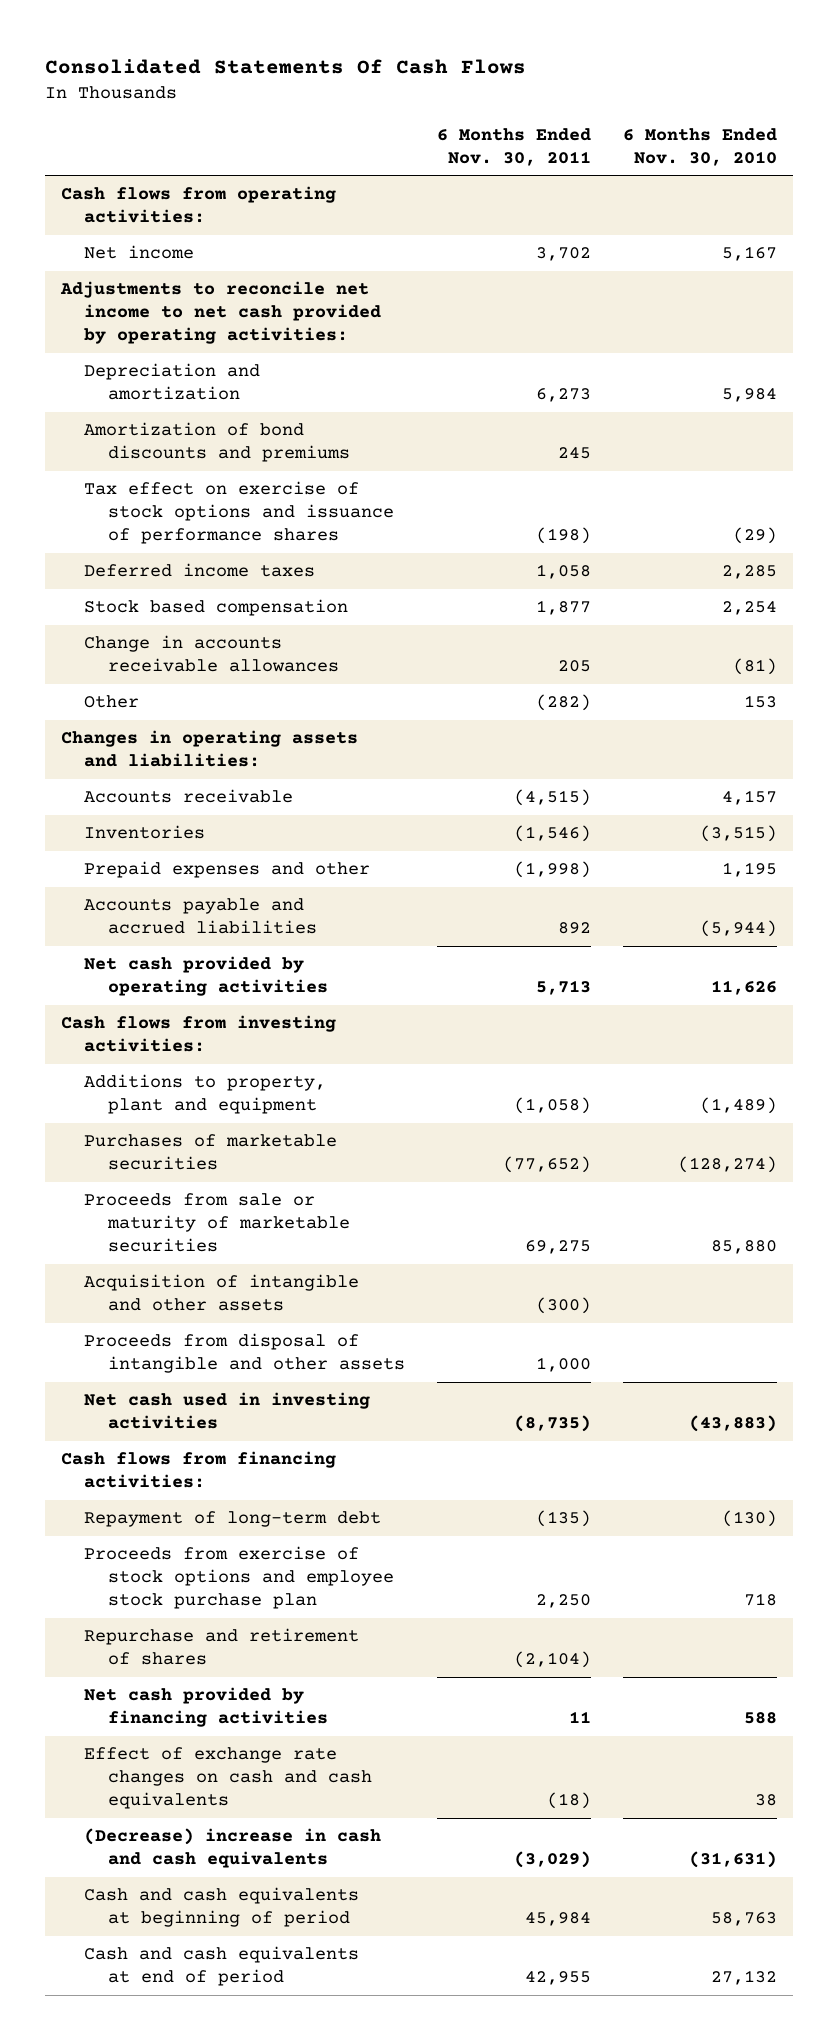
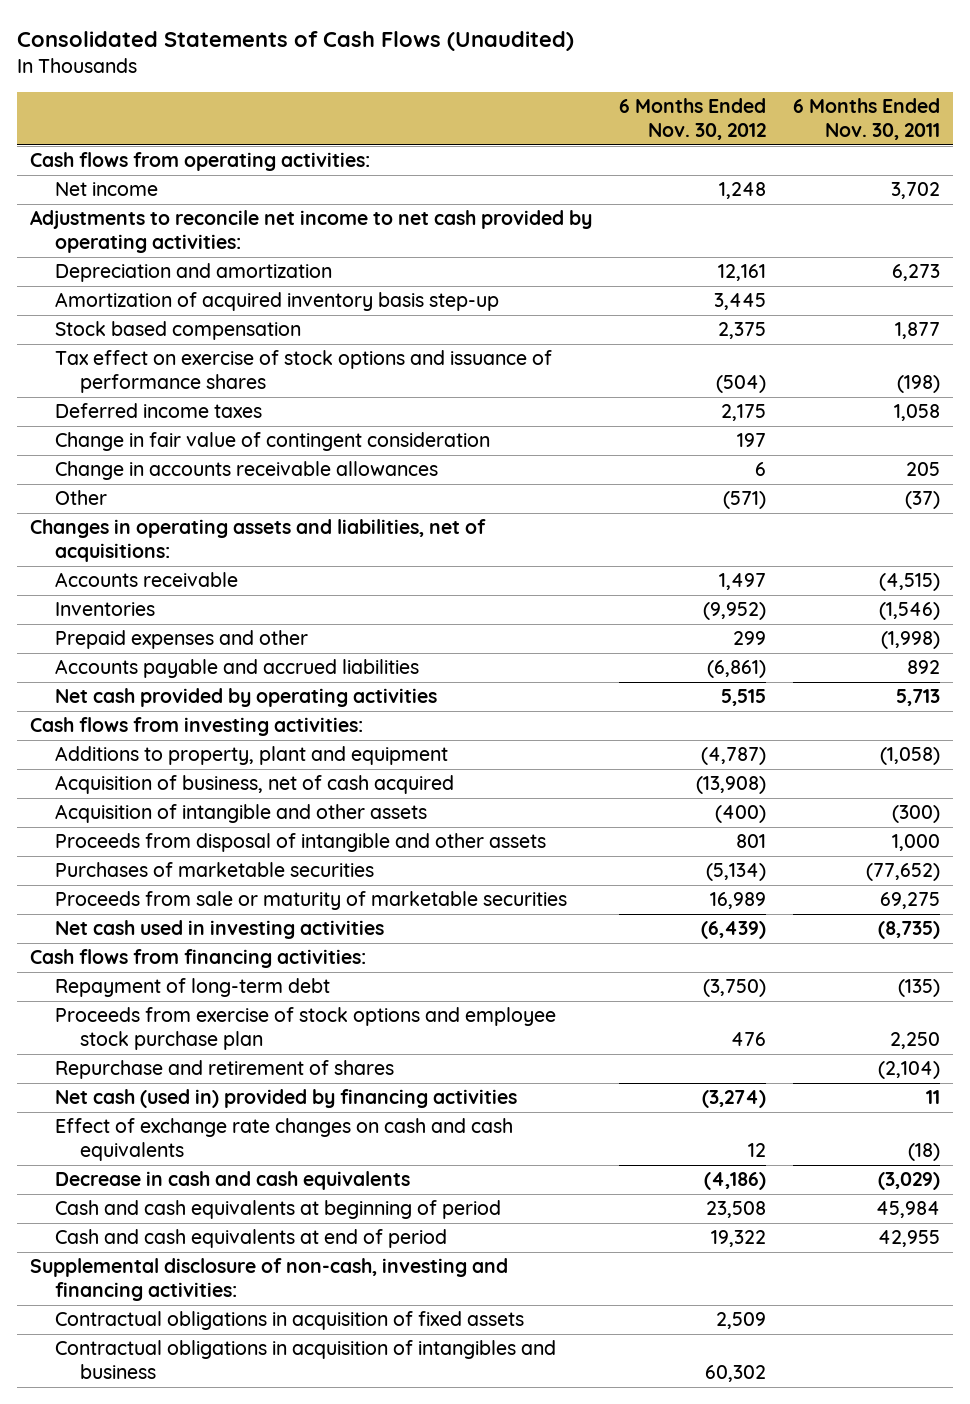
- Consolidated Statements Of Cash Flows
+ Consolidated Statements of Cash Flows (Unaudited)
- | 6 Months Ended Nov. 30, 2011 | 6 Months Ended Nov. 30, 2010
+ | 6 Months Ended Nov. 30, 2012 | 6 Months Ended Nov. 30, 2011
- Amortization of bond discounts and premiums | 245 |
+ Amortization of acquired inventory basis step-up | 3,445 |
moved up: Stock based compensation | 2,375 | 1,877
+ Change in fair value of contingent consideration | 197 |
- Other | (282) | 153
- Changes in operating assets and liabilities:
+ Other | (571) | (37)
+ Changes in operating assets and liabilities, net of acquisitions:
+ Acquisition of business, net of cash acquired | (13,908) |
moved down: Purchases of marketable securities | (5,134) | (77,652)
moved down: Proceeds from sale or maturity of marketable securities | 16,989 | 69,275
- Net cash provided by financing activities | 11 | 588
+ Net cash (used in) provided by financing activities | (3,274) | 11
- (Decrease) increase in cash and cash equivalents | (3,029) | (31,631)
+ Decrease in cash and cash equivalents | (4,186) | (3,029)
+ Supplemental disclosure of non-cash, investing and financing activities:
+ Contractual obligations in acquisition of fixed assets | 2,509 |
+ Contractual obligations in acquisition of intangibles and business | 60,302 |

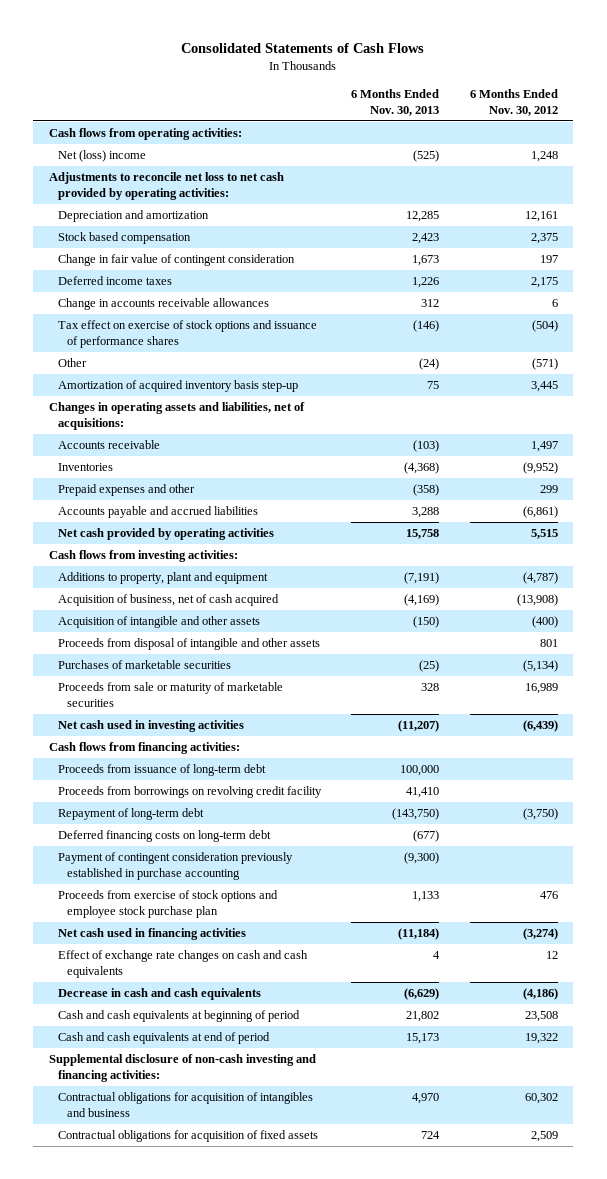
- Consolidated Statements of Cash Flows (Unaudited)
+ Consolidated Statements of Cash Flows
- | 6 Months Ended Nov. 30, 2012 | 6 Months Ended Nov. 30, 2011
+ | 6 Months Ended Nov. 30, 2013 | 6 Months Ended Nov. 30, 2012
- Net income | 1,248 | 3,702
- Adjustments to reconcile net income to net cash provided by operating activities:
+ Net (loss) income | (525) | 1,248
+ Adjustments to reconcile net loss to net cash provided by operating activities:
moved down: Deferred income taxes | 1,226 | 2,175
moved down: Tax effect on exercise of stock options and issuance of performance shares | (146) | (504)
moved down: Amortization of acquired inventory basis step-up | 75 | 3,445
+ Proceeds from issuance of long-term debt | 100,000 |
+ Proceeds from borrowings on revolving credit facility | 41,410 |
+ Deferred financing costs on long-term debt | (677) |
+ Payment of contingent consideration previously established in purchase accounting | (9,300) |
- Repurchase and retirement of shares | | (2,104)
- Net cash (used in) provided by financing activities | (3,274) | 11
+ Net cash used in financing activities | (11,184) | (3,274)
- Supplemental disclosure of non-cash, investing and financing activities:
- Contractual obligations in acquisition of fixed assets | 2,509 |
- Contractual obligations in acquisition of intangibles and business | 60,302 |
+ Supplemental disclosure of non-cash investing and financing activities:
+ Contractual obligations for acquisition of intangibles and business | 4,970 | 60,302
+ Contractual obligations for acquisition of fixed assets | 724 | 2,509

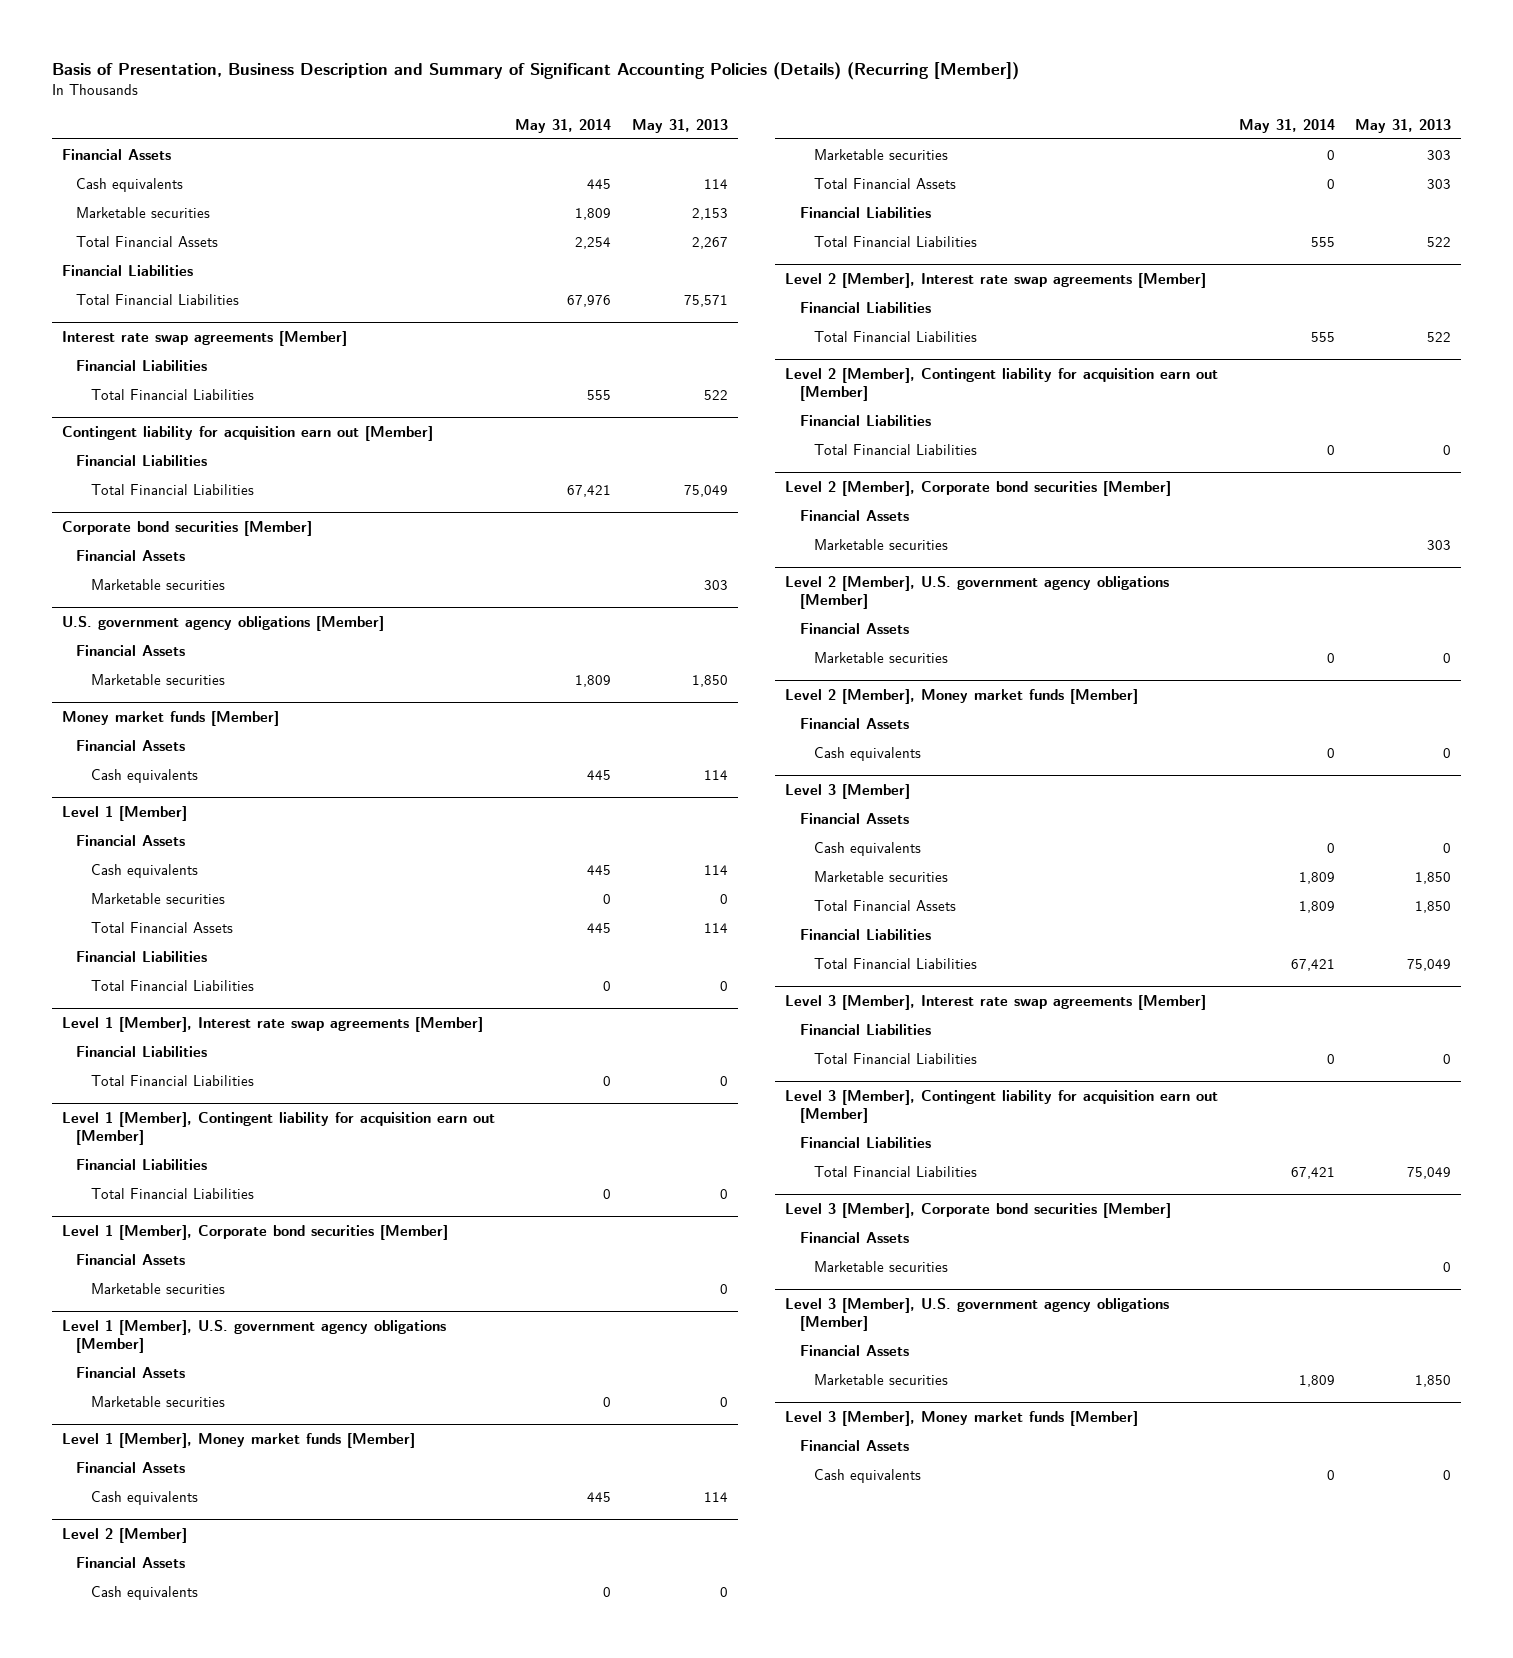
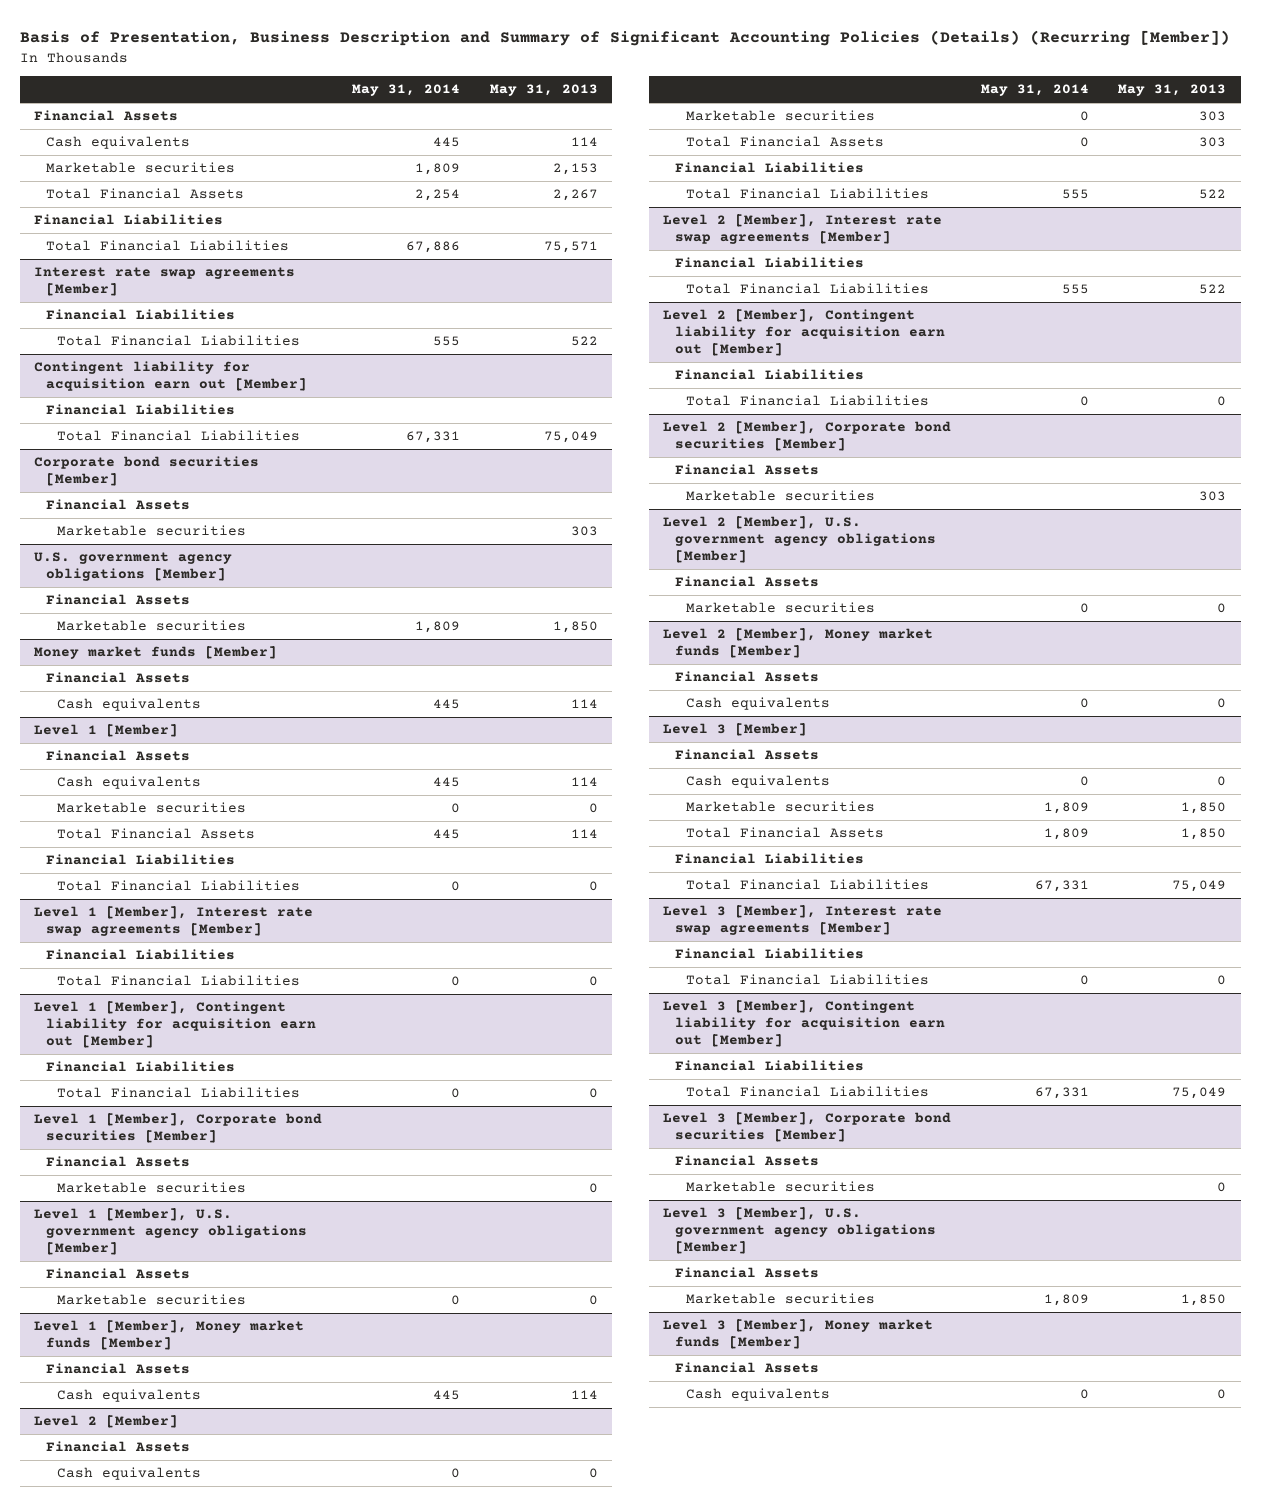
- Total Financial Liabilities | 67,976 | 75,571
+ Total Financial Liabilities | 67,886 | 75,571
@ Contingent liability for acquisition earn out [Member]
- Total Financial Liabilities | 67,421 | 75,049
+ Total Financial Liabilities | 67,331 | 75,049
@ Level 3 [Member]
- Total Financial Liabilities | 67,421 | 75,049
+ Total Financial Liabilities | 67,331 | 75,049
@ Level 3 [Member], Contingent liability for acquisition earn out [Member]
- Total Financial Liabilities | 67,421 | 75,049
+ Total Financial Liabilities | 67,331 | 75,049

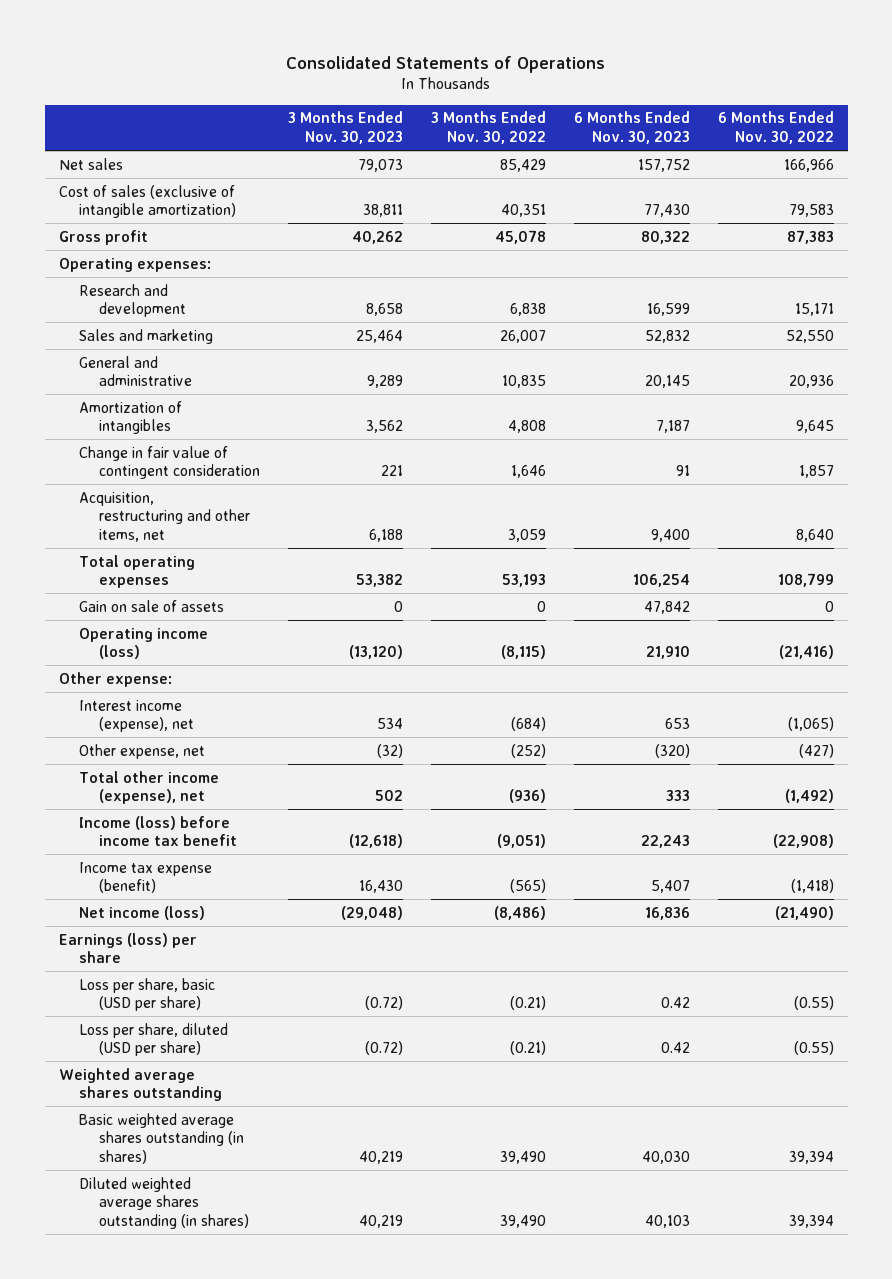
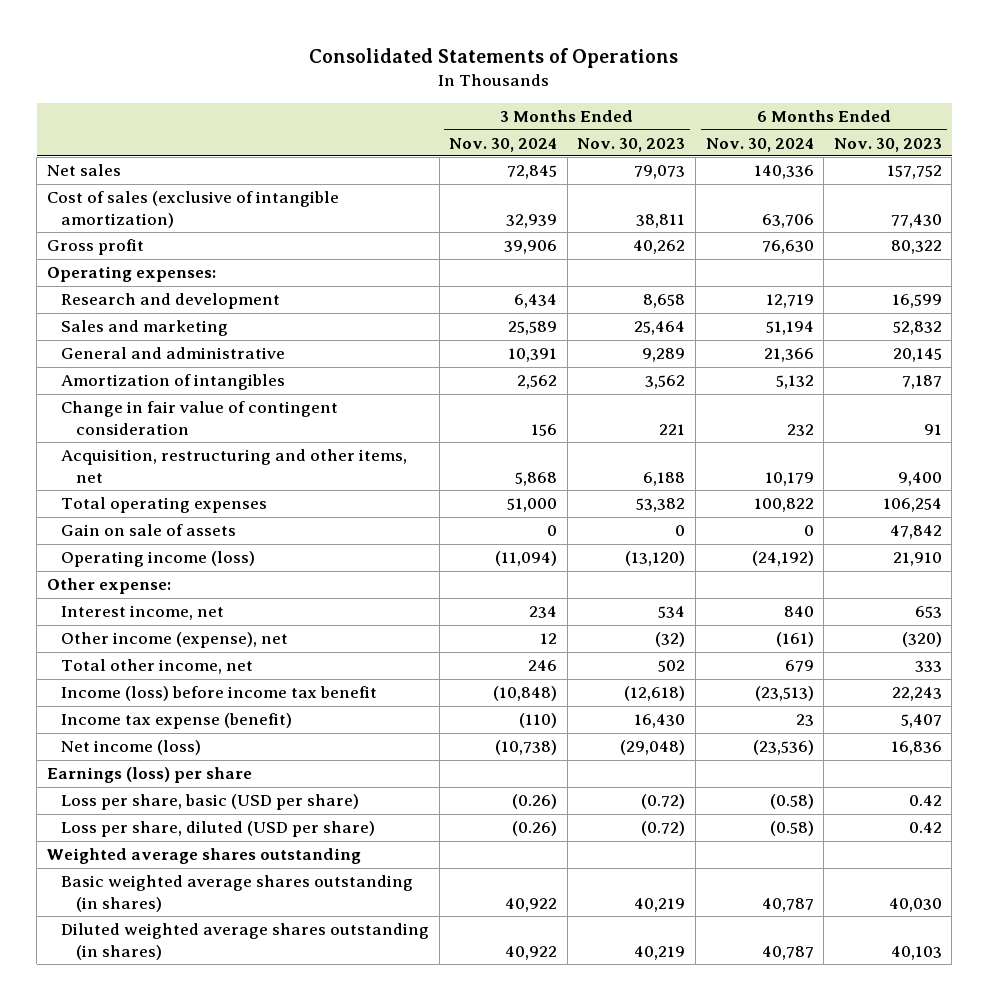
- | 3 Months Ended Nov. 30, 2023 | 3 Months Ended Nov. 30, 2022 | 6 Months Ended Nov. 30, 2023 | 6 Months Ended Nov. 30, 2022
+ | 3 Months Ended Nov. 30, 2024 | 3 Months Ended Nov. 30, 2023 | 6 Months Ended Nov. 30, 2024 | 6 Months Ended Nov. 30, 2023
- Interest income (expense), net | 534 | (684) | 653 | (1,065)
- Other expense, net | (32) | (252) | (320) | (427)
- Total other income (expense), net | 502 | (936) | 333 | (1,492)
+ Interest income, net | 234 | 534 | 840 | 653
+ Other income (expense), net | 12 | (32) | (161) | (320)
+ Total other income, net | 246 | 502 | 679 | 333

